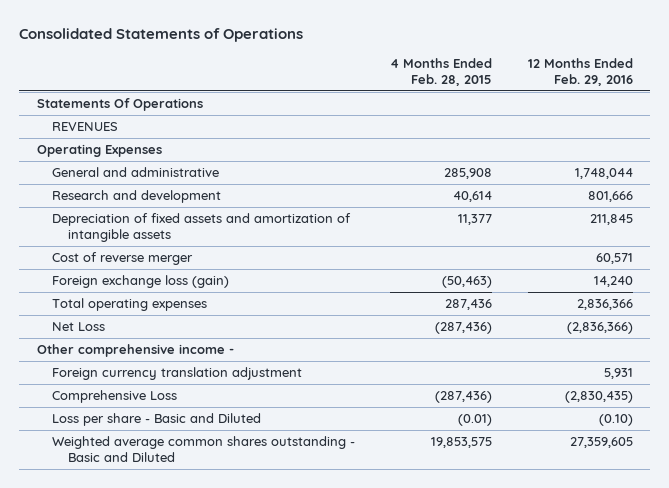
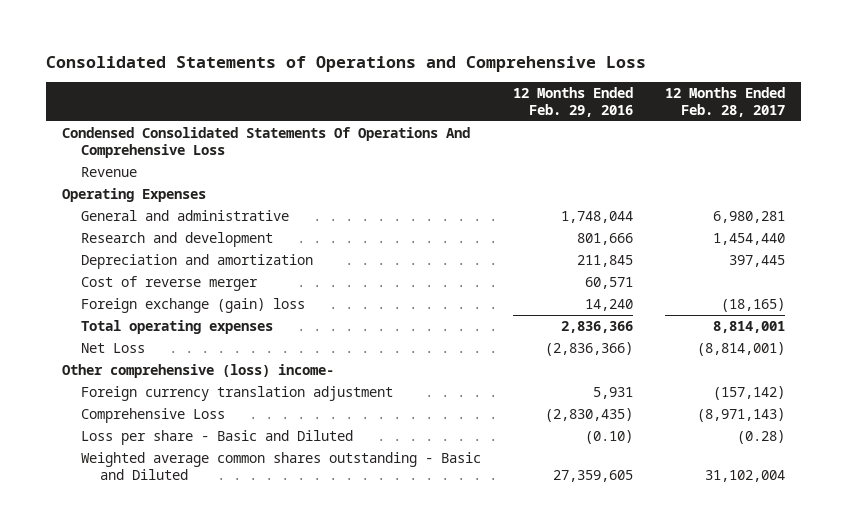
- Consolidated Statements of Operations
+ Consolidated Statements of Operations and Comprehensive Loss
- | 4 Months Ended Feb. 28, 2015 | 12 Months Ended Feb. 29, 2016
+ | 12 Months Ended Feb. 29, 2016 | 12 Months Ended Feb. 28, 2017
- Statements Of Operations
- REVENUES
+ Condensed Consolidated Statements Of Operations And Comprehensive Loss
+ Revenue
- Depreciation of fixed assets and amortization of intangible assets | 11,377 | 211,845
+ Depreciation and amortization | 211,845 | 397,445
- Foreign exchange loss (gain) | (50,463) | 14,240
+ Foreign exchange (gain) loss | 14,240 | (18,165)
- Other comprehensive income -
+ Other comprehensive (loss) income-

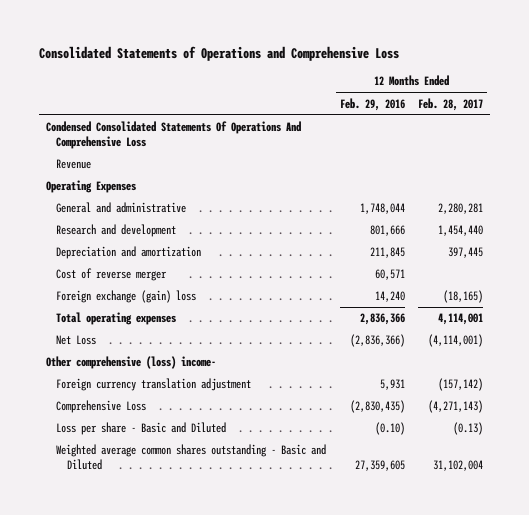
- General and administrative | 1,748,044 | 6,980,281
+ General and administrative | 1,748,044 | 2,280,281
- Total operating expenses | 2,836,366 | 8,814,001
- Net Loss | (2,836,366) | (8,814,001)
+ Total operating expenses | 2,836,366 | 4,114,001
+ Net Loss | (2,836,366) | (4,114,001)
- Comprehensive Loss | (2,830,435) | (8,971,143)
- Loss per share - Basic and Diluted | (0.10) | (0.28)
+ Comprehensive Loss | (2,830,435) | (4,271,143)
+ Loss per share - Basic and Diluted | (0.10) | (0.13)

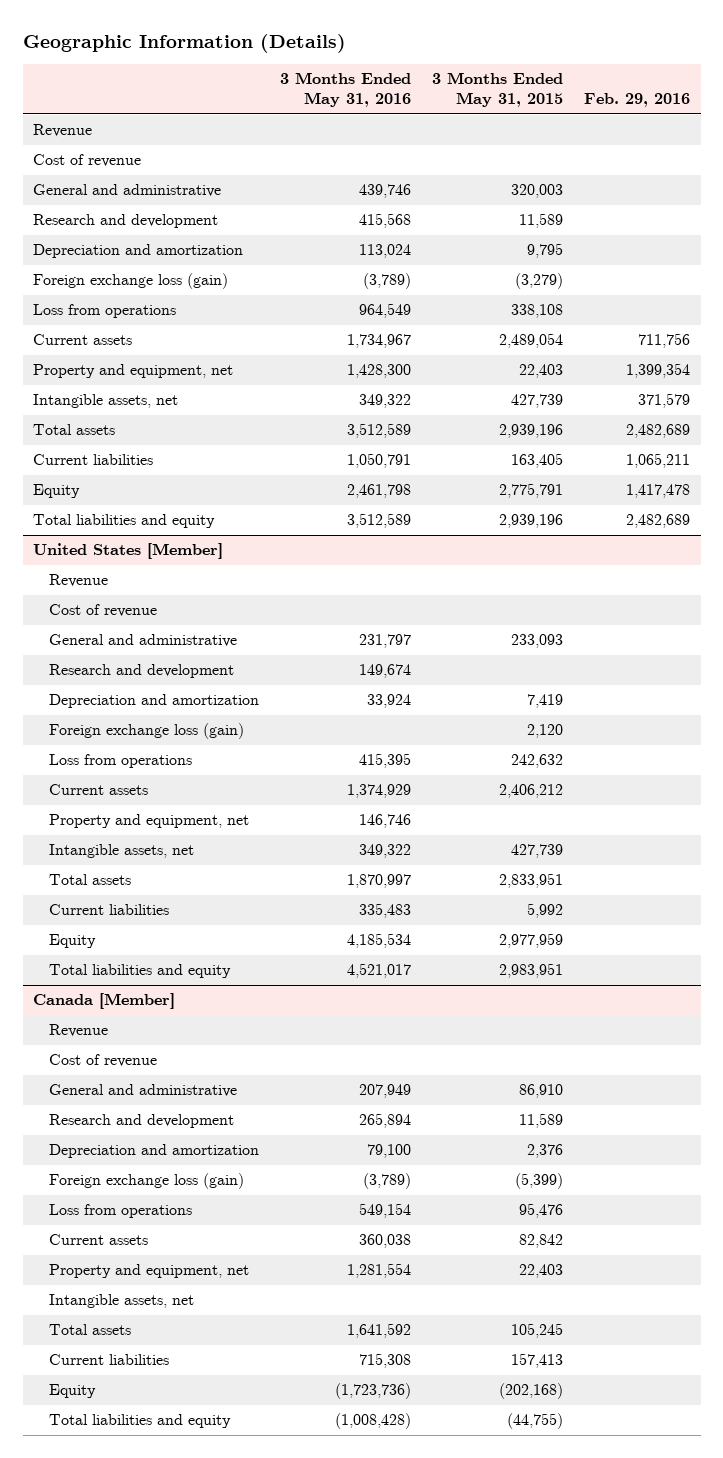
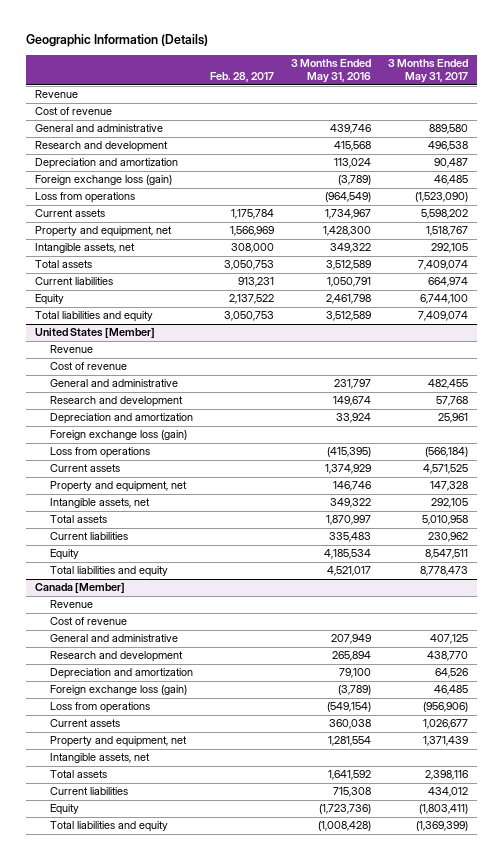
- | 3 Months Ended May 31, 2016 | 3 Months Ended May 31, 2015 | Feb. 29, 2016
+ | Feb. 28, 2017 | 3 Months Ended May 31, 2016 | 3 Months Ended May 31, 2017
- Loss from operations | 964,549 | 338,108 |
+ Loss from operations | | (964,549) | (1,523,090)
@ United States [Member]
- Loss from operations | 415,395 | 242,632 |
+ Loss from operations | | (415,395) | (566,184)
@ Canada [Member]
- Loss from operations | 549,154 | 95,476 |
+ Loss from operations | | (549,154) | (956,906)

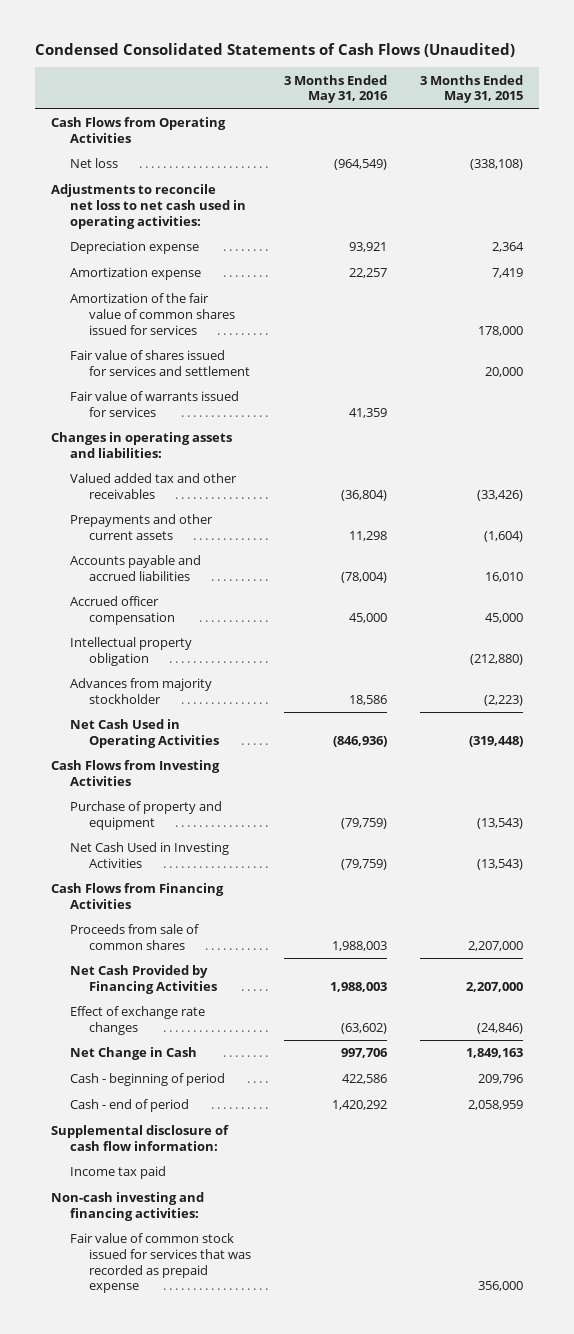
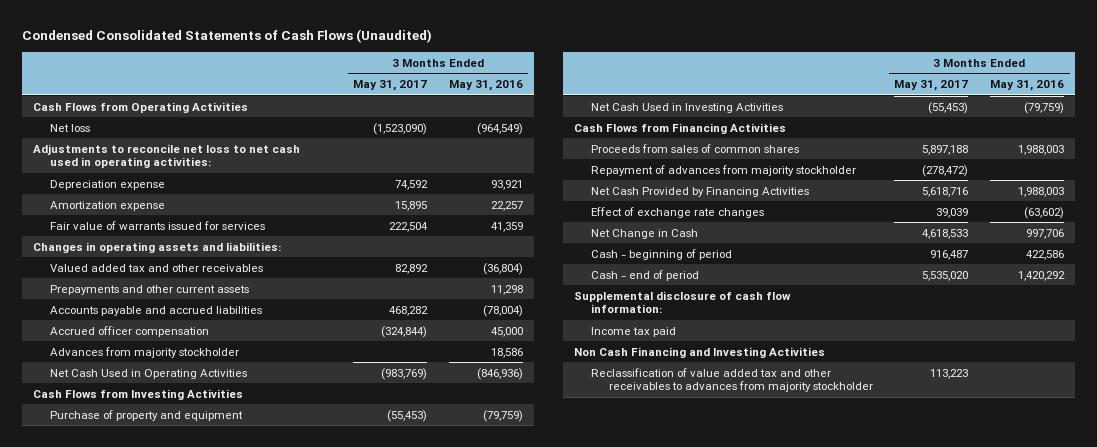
- | 3 Months Ended May 31, 2016 | 3 Months Ended May 31, 2015
+ | 3 Months Ended May 31, 2017 | 3 Months Ended May 31, 2016
- Amortization of the fair value of common shares issued for services | | 178,000
- Fair value of shares issued for services and settlement | | 20,000
- Intellectual property obligation | | (212,880)
- Proceeds from sale of common shares | 1,988,003 | 2,207,000
+ Proceeds from sales of common shares | 5,897,188 | 1,988,003
+ Repayment of advances from majority stockholder | (278,472) |
- Non-cash investing and financing activities:
- Fair value of common stock issued for services that was recorded as prepaid expense | | 356,000
+ Non Cash Financing and Investing Activities
+ Reclassification of value added tax and other receivables to advances from majority stockholder | 113,223 |

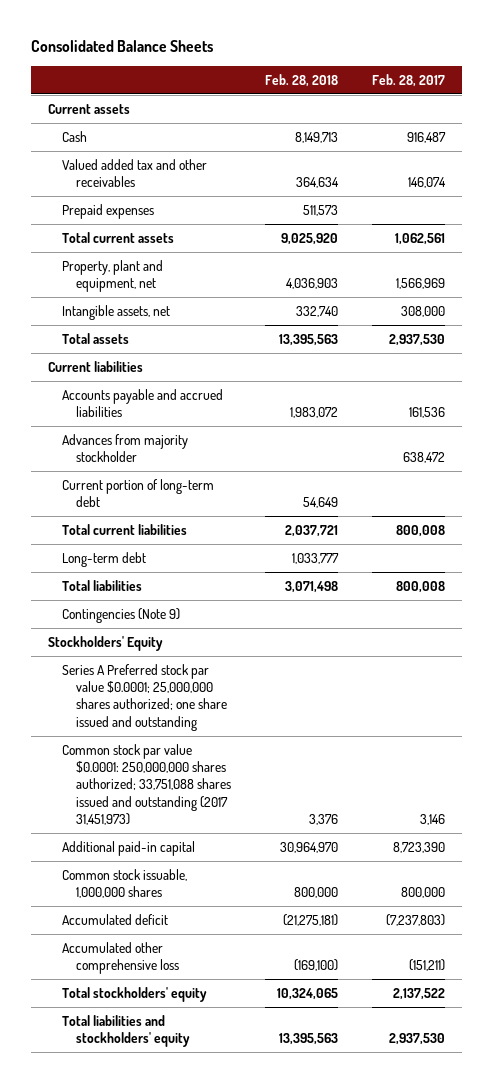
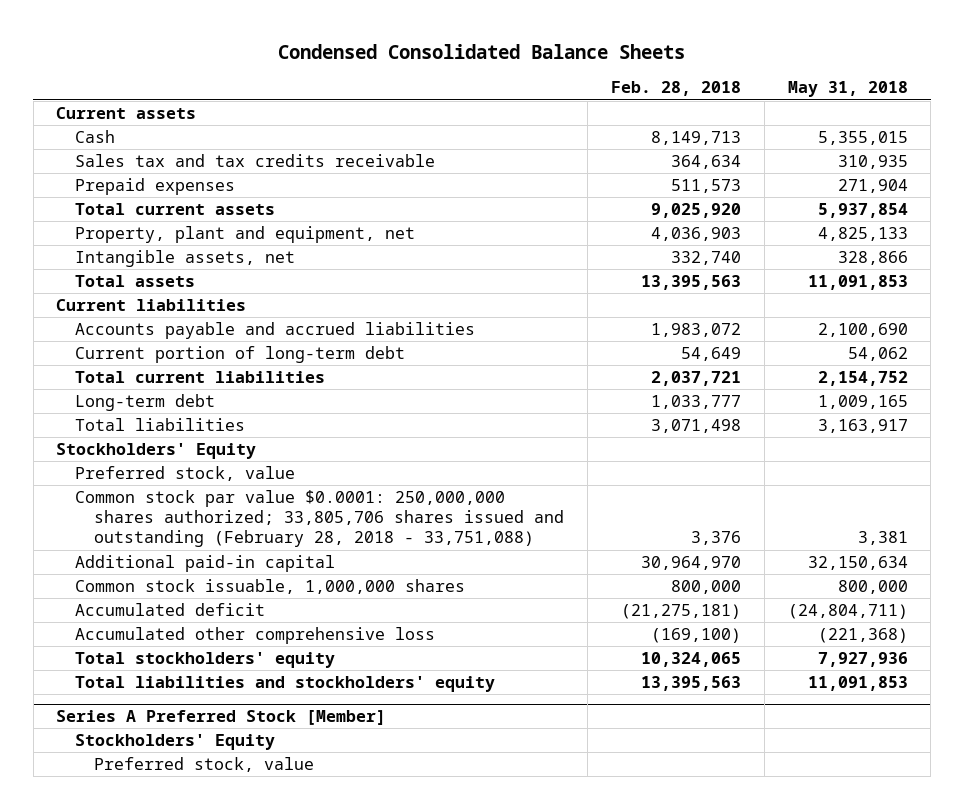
- Consolidated Balance Sheets
+ Condensed Consolidated Balance Sheets
- | Feb. 28, 2018 | Feb. 28, 2017
+ | Feb. 28, 2018 | May 31, 2018
- Valued added tax and other receivables | 364,634 | 146,074
+ Sales tax and tax credits receivable | 364,634 | 310,935
- Advances from majority stockholder | | 638,472
- Contingencies (Note 9)
- Series A Preferred stock par value $0.0001; 25,000,000 shares authorized; one share issued and outstanding
- Common stock par value $0.0001: 250,000,000 shares authorized; 33,751,088 shares issued and outstanding (2017 31,451,973) | 3,376 | 3,146
+ Preferred stock, value
+ Common stock par value $0.0001: 250,000,000 shares authorized; 33,805,706 shares issued and outstanding (February 28, 2018 - 33,751,088) | 3,376 | 3,381
+ Series A Preferred Stock [Member]
+ Stockholders' Equity
+ Preferred stock, value

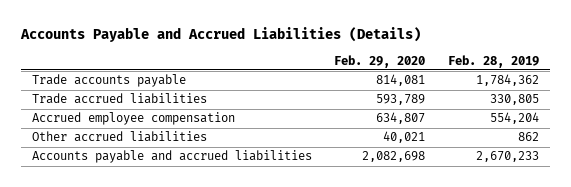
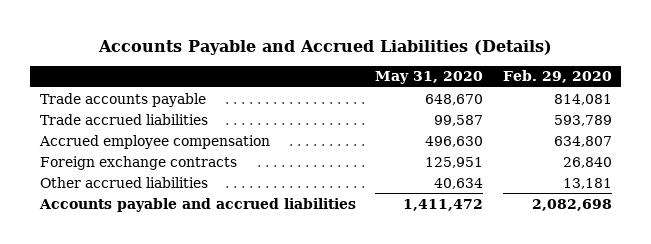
- | Feb. 29, 2020 | Feb. 28, 2019
+ | May 31, 2020 | Feb. 29, 2020
- Other accrued liabilities | 40,021 | 862
+ Foreign exchange contracts | 125,951 | 26,840
+ Other accrued liabilities | 40,634 | 13,181

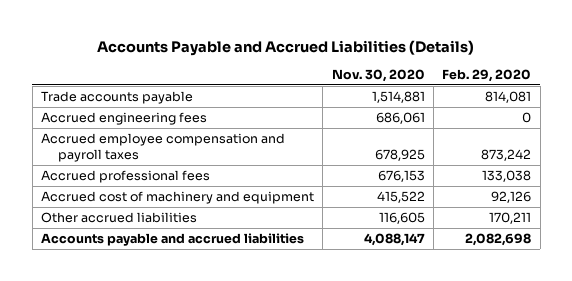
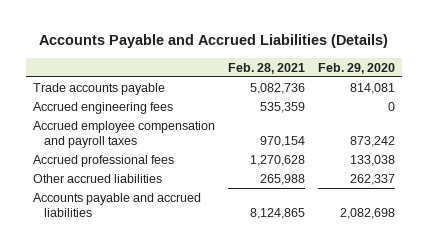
- | Nov. 30, 2020 | Feb. 29, 2020
+ | Feb. 28, 2021 | Feb. 29, 2020
- Accrued cost of machinery and equipment | 415,522 | 92,126
- Other accrued liabilities | 116,605 | 170,211
+ Other accrued liabilities | 265,988 | 262,337

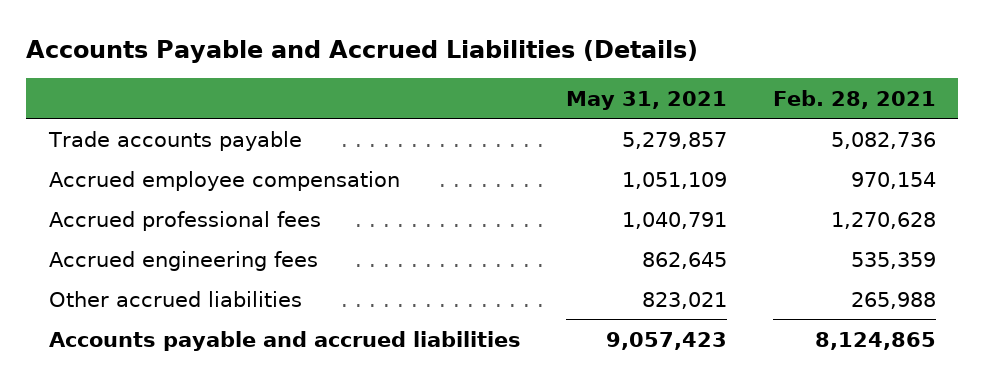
- | Feb. 28, 2021 | Feb. 29, 2020
+ | May 31, 2021 | Feb. 28, 2021
- Accrued employee compensation and payroll taxes | 970,154 | 873,242
+ Accrued employee compensation | 1,051,109 | 970,154
moved down: Accrued engineering fees | 862,645 | 535,359

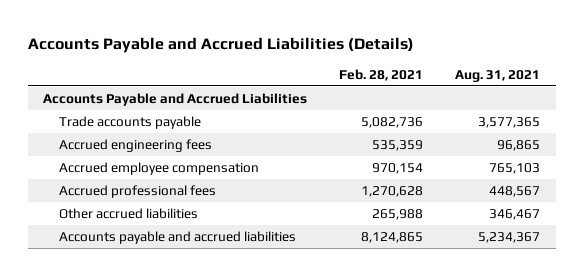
- | May 31, 2021 | Feb. 28, 2021
+ | Feb. 28, 2021 | Aug. 31, 2021
+ Accounts Payable and Accrued Liabilities
moved up: Accrued engineering fees | 535,359 | 96,865

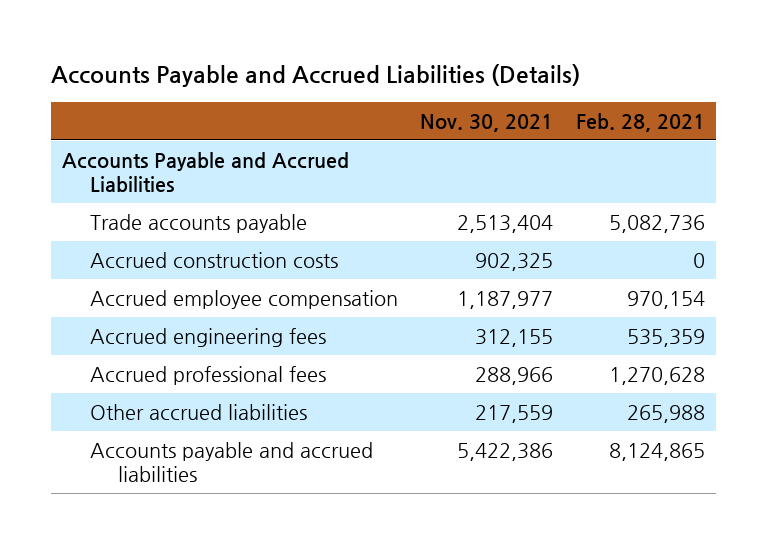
- | Feb. 28, 2021 | Aug. 31, 2021
+ | Nov. 30, 2021 | Feb. 28, 2021
+ Accrued construction costs | 902,325 | 0
moved down: Accrued engineering fees | 312,155 | 535,359

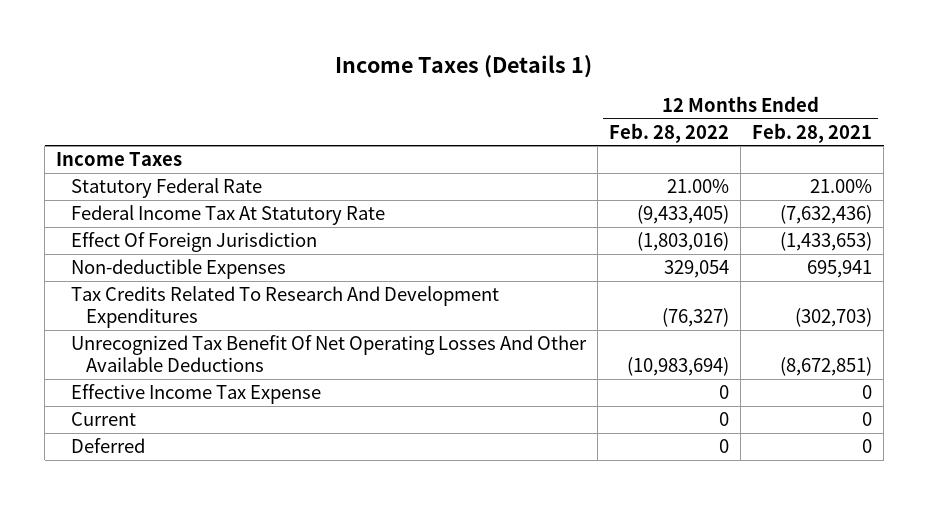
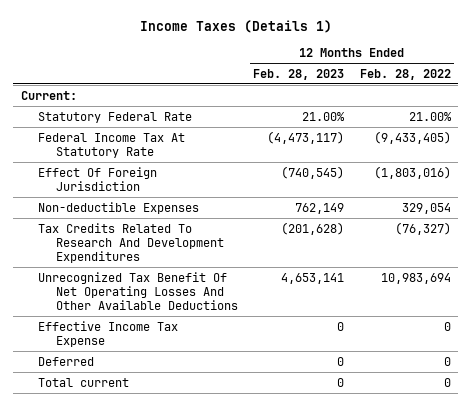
- | 12 Months Ended Feb. 28, 2022 | 12 Months Ended Feb. 28, 2021
+ | 12 Months Ended Feb. 28, 2023 | 12 Months Ended Feb. 28, 2022
- Income Taxes
+ Current:
- Unrecognized Tax Benefit Of Net Operating Losses And Other Available Deductions | (10,983,694) | (8,672,851)
+ Unrecognized Tax Benefit Of Net Operating Losses And Other Available Deductions | 4,653,141 | 10,983,694
- Current | 0 | 0
+ Total current | 0 | 0

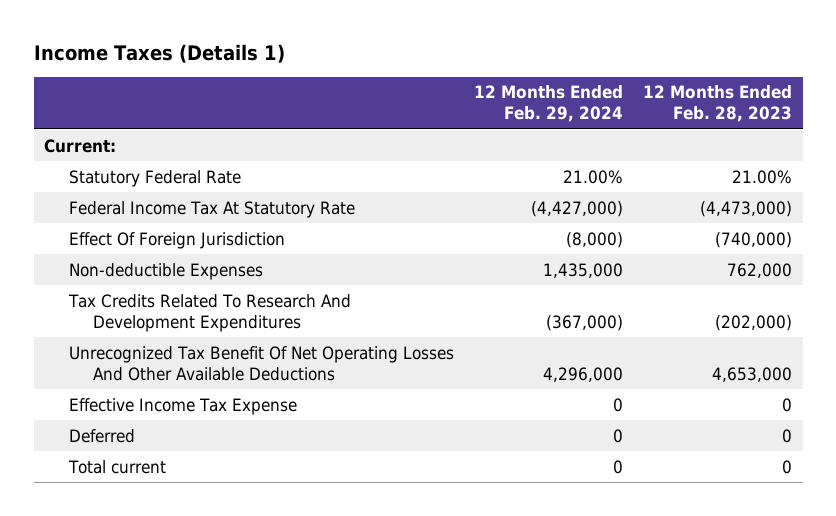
- | 12 Months Ended Feb. 28, 2023 | 12 Months Ended Feb. 28, 2022
+ | 12 Months Ended Feb. 29, 2024 | 12 Months Ended Feb. 28, 2023
- Federal Income Tax At Statutory Rate | (4,473,117) | (9,433,405)
- Effect Of Foreign Jurisdiction | (740,545) | (1,803,016)
- Non-deductible Expenses | 762,149 | 329,054
- Tax Credits Related To Research And Development Expenditures | (201,628) | (76,327)
- Unrecognized Tax Benefit Of Net Operating Losses And Other Available Deductions | 4,653,141 | 10,983,694
+ Federal Income Tax At Statutory Rate | (4,427,000) | (4,473,000)
+ Effect Of Foreign Jurisdiction | (8,000) | (740,000)
+ Non-deductible Expenses | 1,435,000 | 762,000
+ Tax Credits Related To Research And Development Expenditures | (367,000) | (202,000)
+ Unrecognized Tax Benefit Of Net Operating Losses And Other Available Deductions | 4,296,000 | 4,653,000

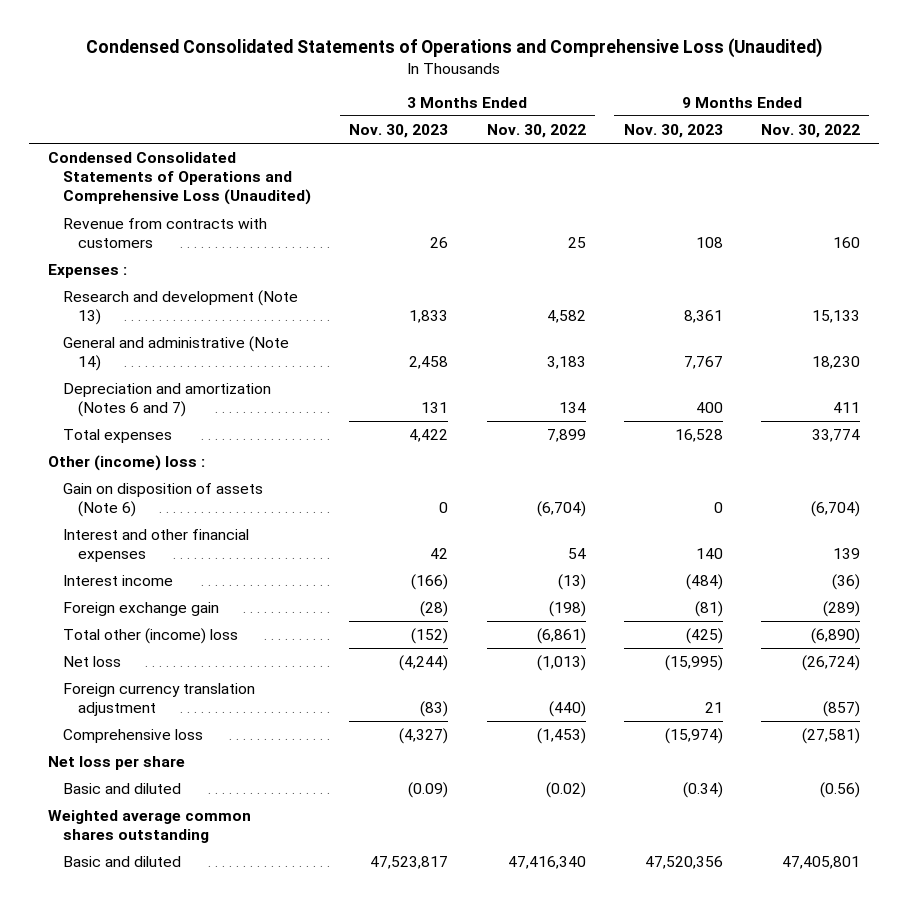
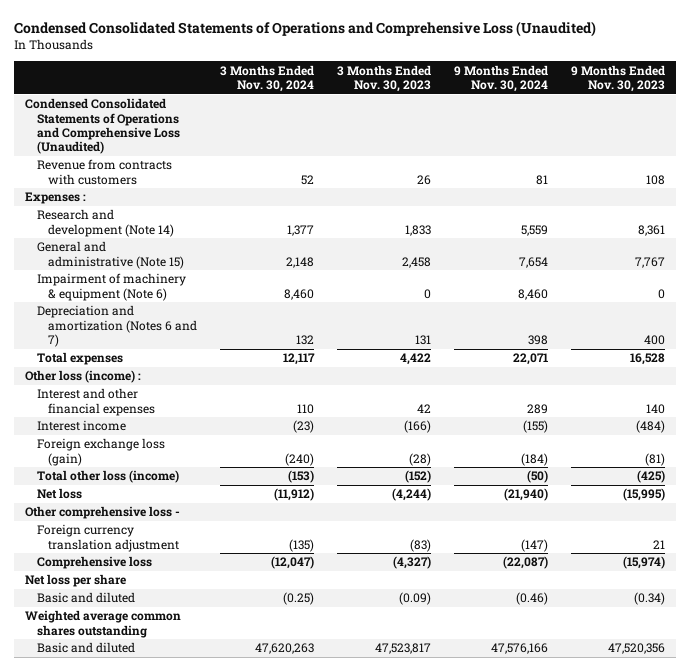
- | 3 Months Ended Nov. 30, 2023 | 3 Months Ended Nov. 30, 2022 | 9 Months Ended Nov. 30, 2023 | 9 Months Ended Nov. 30, 2022
+ | 3 Months Ended Nov. 30, 2024 | 3 Months Ended Nov. 30, 2023 | 9 Months Ended Nov. 30, 2024 | 9 Months Ended Nov. 30, 2023
- Research and development (Note 13) | 1,833 | 4,582 | 8,361 | 15,133
- General and administrative (Note 14) | 2,458 | 3,183 | 7,767 | 18,230
+ Research and development (Note 14) | 1,377 | 1,833 | 5,559 | 8,361
+ General and administrative (Note 15) | 2,148 | 2,458 | 7,654 | 7,767
+ Impairment of machinery & equipment (Note 6) | 8,460 | 0 | 8,460 | 0
- Other (income) loss :
- Gain on disposition of assets (Note 6) | 0 | (6,704) | 0 | (6,704)
+ Other loss (income) :
- Foreign exchange gain | (28) | (198) | (81) | (289)
- Total other (income) loss | (152) | (6,861) | (425) | (6,890)
+ Foreign exchange loss (gain) | (240) | (28) | (184) | (81)
+ Total other loss (income) | (153) | (152) | (50) | (425)
+ Other comprehensive loss -

